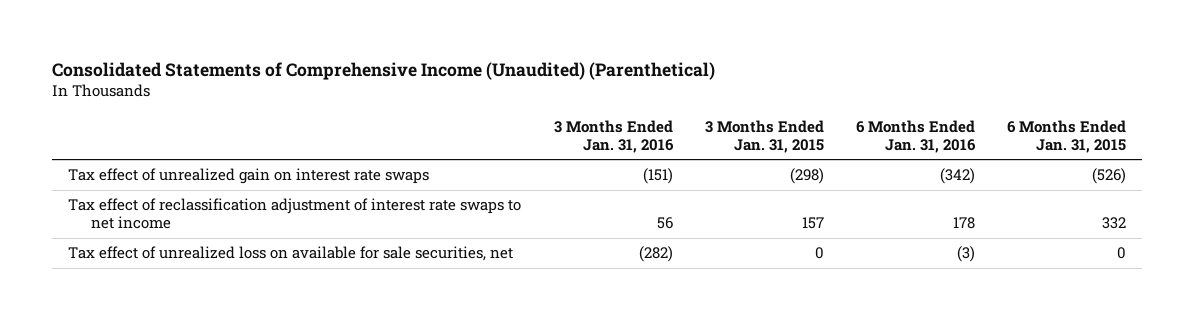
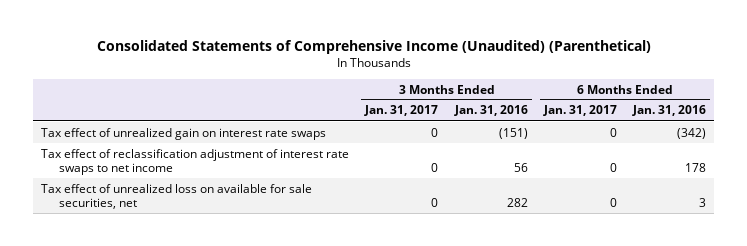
- | 3 Months Ended Jan. 31, 2016 | 3 Months Ended Jan. 31, 2015 | 6 Months Ended Jan. 31, 2016 | 6 Months Ended Jan. 31, 2015
+ | 3 Months Ended Jan. 31, 2017 | 3 Months Ended Jan. 31, 2016 | 6 Months Ended Jan. 31, 2017 | 6 Months Ended Jan. 31, 2016
- Tax effect of unrealized loss on available for sale securities, net | (282) | 0 | (3) | 0
+ Tax effect of unrealized loss on available for sale securities, net | 0 | 282 | 0 | 3

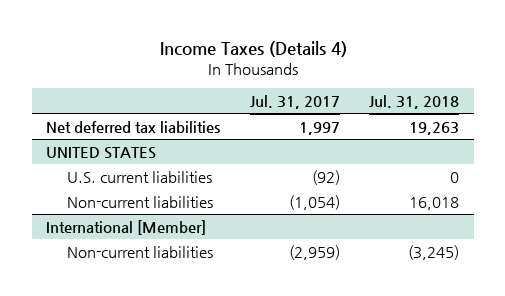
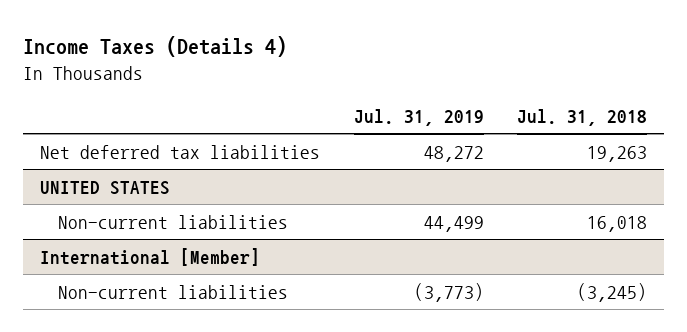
- | Jul. 31, 2017 | Jul. 31, 2018
+ | Jul. 31, 2019 | Jul. 31, 2018
@ UNITED STATES
- U.S. current liabilities | (92) | 0

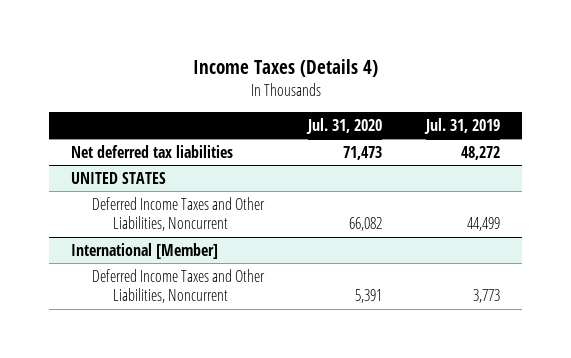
- | Jul. 31, 2019 | Jul. 31, 2018
+ | Jul. 31, 2020 | Jul. 31, 2019
@ UNITED STATES
- Non-current liabilities | 44,499 | 16,018
+ Deferred Income Taxes and Other Liabilities, Noncurrent | 66,082 | 44,499
@ International [Member]
- Non-current liabilities | (3,773) | (3,245)
+ Deferred Income Taxes and Other Liabilities, Noncurrent | 5,391 | 3,773

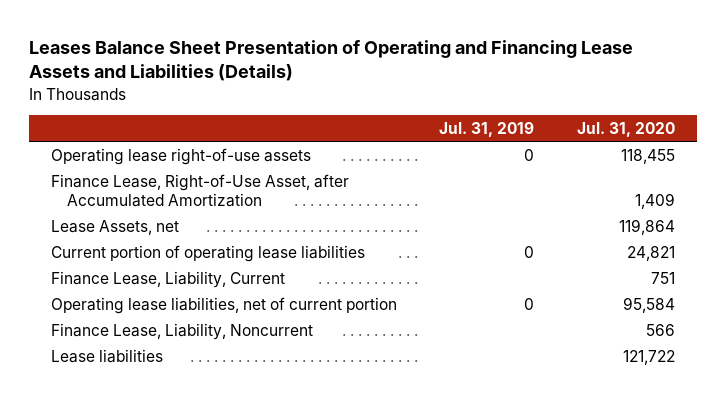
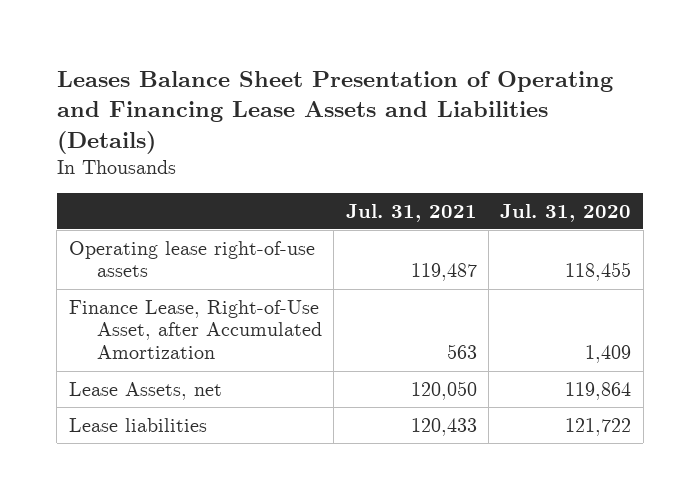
- | Jul. 31, 2019 | Jul. 31, 2020
+ | Jul. 31, 2021 | Jul. 31, 2020
- Current portion of operating lease liabilities | 0 | 24,821
- Finance Lease, Liability, Current | | 751
- Operating lease liabilities, net of current portion | 0 | 95,584
- Finance Lease, Liability, Noncurrent | | 566

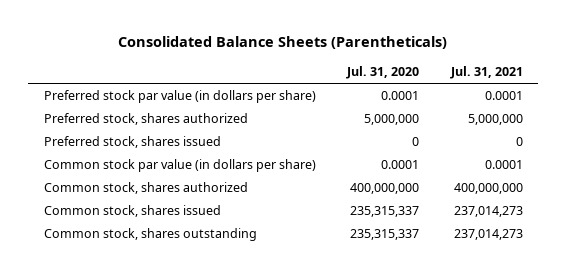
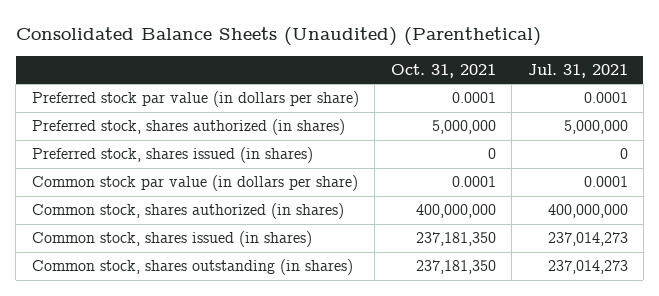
- Consolidated Balance Sheets (Parentheticals)
+ Consolidated Balance Sheets (Unaudited) (Parenthetical)
- | Jul. 31, 2020 | Jul. 31, 2021
+ | Oct. 31, 2021 | Jul. 31, 2021
- Preferred stock, shares authorized | 5,000,000 | 5,000,000
- Preferred stock, shares issued | 0 | 0
+ Preferred stock, shares authorized (in shares) | 5,000,000 | 5,000,000
+ Preferred stock, shares issued (in shares) | 0 | 0
- Common stock, shares authorized | 400,000,000 | 400,000,000
- Common stock, shares issued | 235,315,337 | 237,014,273
- Common stock, shares outstanding | 235,315,337 | 237,014,273
+ Common stock, shares authorized (in shares) | 400,000,000 | 400,000,000
+ Common stock, shares issued (in shares) | 237,181,350 | 237,014,273
+ Common stock, shares outstanding (in shares) | 237,181,350 | 237,014,273

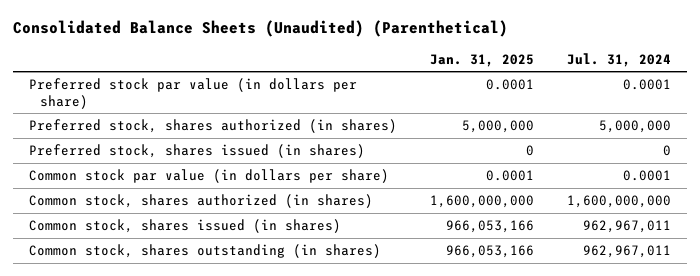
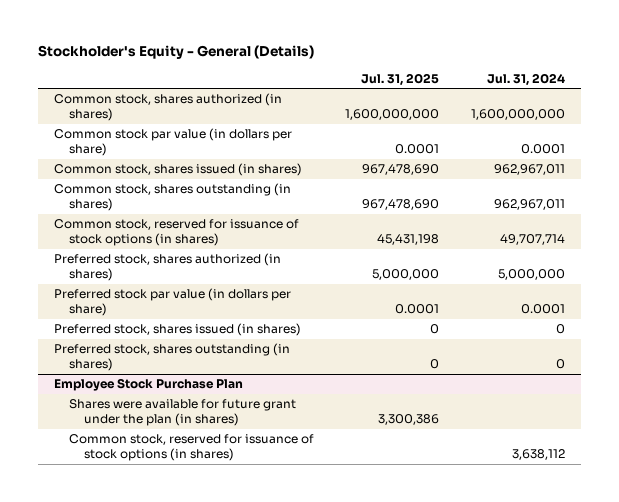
- Consolidated Balance Sheets (Unaudited) (Parenthetical)
+ Stockholder's Equity - General (Details)
- | Jan. 31, 2025 | Jul. 31, 2024
+ | Jul. 31, 2025 | Jul. 31, 2024
moved down: Common stock par value (in dollars per share) | 0.0001 | 0.0001
+ Common stock, reserved for issuance of stock options (in shares) | 45,431,198 | 49,707,714
moved down: Preferred stock, shares authorized (in shares) | 5,000,000 | 5,000,000
moved down: Preferred stock par value (in dollars per share) | 0.0001 | 0.0001
moved down: Preferred stock, shares issued (in shares) | 0 | 0
+ Preferred stock, shares outstanding (in shares) | 0 | 0
+ Employee Stock Purchase Plan
+ Shares were available for future grant under the plan (in shares) | 3,300,386 |
+ Common stock, reserved for issuance of stock options (in shares) | | 3,638,112

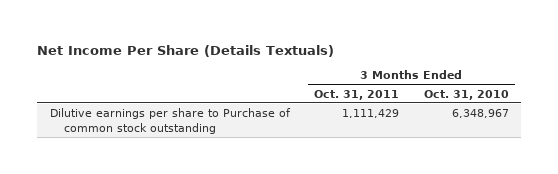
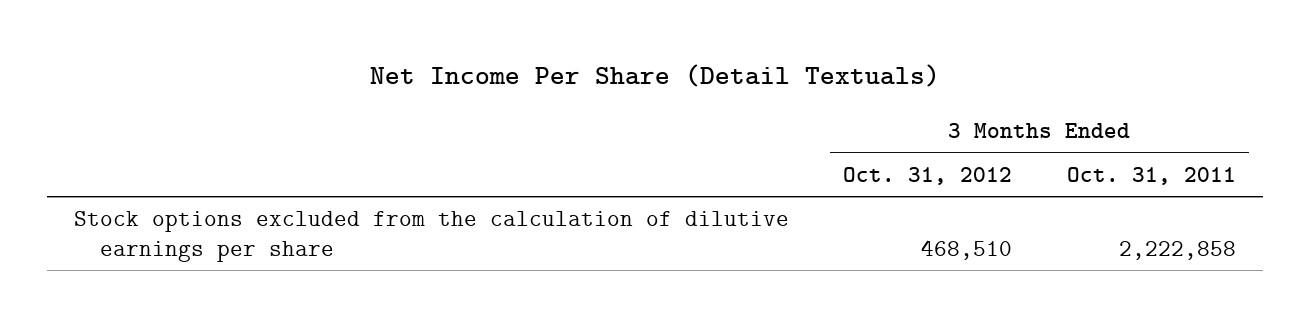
- Net Income Per Share (Details Textuals)
+ Net Income Per Share (Detail Textuals)
- | 3 Months Ended Oct. 31, 2011 | 3 Months Ended Oct. 31, 2010
+ | 3 Months Ended Oct. 31, 2012 | 3 Months Ended Oct. 31, 2011
- Dilutive earnings per share to Purchase of common stock outstanding | 1,111,429 | 6,348,967
+ Stock options excluded from the calculation of dilutive earnings per share | 468,510 | 2,222,858

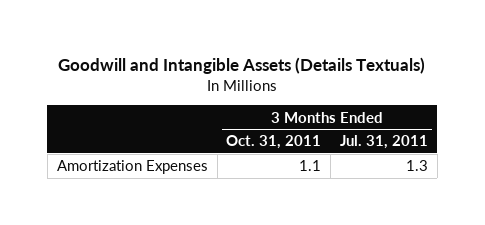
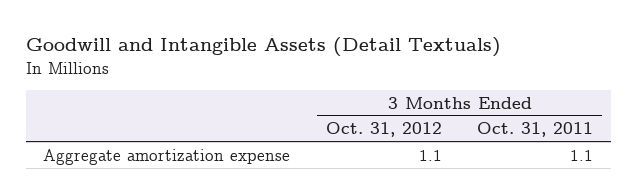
- Goodwill and Intangible Assets (Details Textuals)
+ Goodwill and Intangible Assets (Detail Textuals)
- | 3 Months Ended Oct. 31, 2011 | 3 Months Ended Jul. 31, 2011
+ | 3 Months Ended Oct. 31, 2012 | 3 Months Ended Oct. 31, 2011
- Amortization Expenses | 1.1 | 1.3
+ Aggregate amortization expense | 1.1 | 1.1

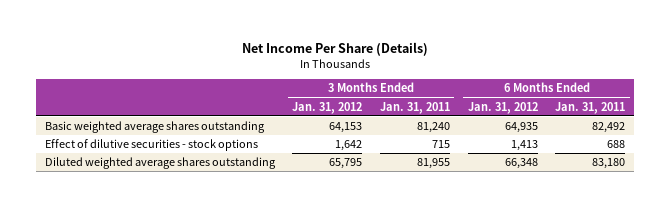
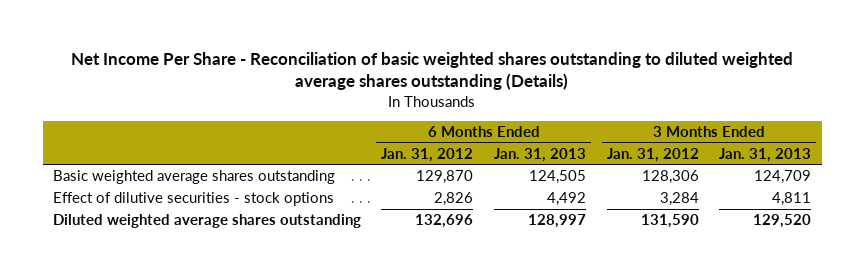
- Net Income Per Share (Details)
+ Net Income Per Share - Reconciliation of basic weighted shares outstanding to diluted weighted average shares outstanding (Details)
- | 3 Months Ended Jan. 31, 2012 | 3 Months Ended Jan. 31, 2011 | 6 Months Ended Jan. 31, 2012 | 6 Months Ended Jan. 31, 2011
+ | 6 Months Ended Jan. 31, 2012 | 6 Months Ended Jan. 31, 2013 | 3 Months Ended Jan. 31, 2012 | 3 Months Ended Jan. 31, 2013
- Basic weighted average shares outstanding | 64,153 | 81,240 | 64,935 | 82,492
- Effect of dilutive securities - stock options | 1,642 | 715 | 1,413 | 688
- Diluted weighted average shares outstanding | 65,795 | 81,955 | 66,348 | 83,180
+ Basic weighted average shares outstanding | 129,870 | 124,505 | 128,306 | 124,709
+ Effect of dilutive securities - stock options | 2,826 | 4,492 | 3,284 | 4,811
+ Diluted weighted average shares outstanding | 132,696 | 128,997 | 131,590 | 129,520

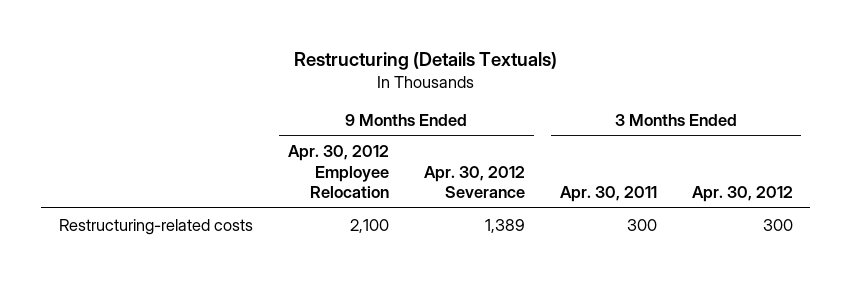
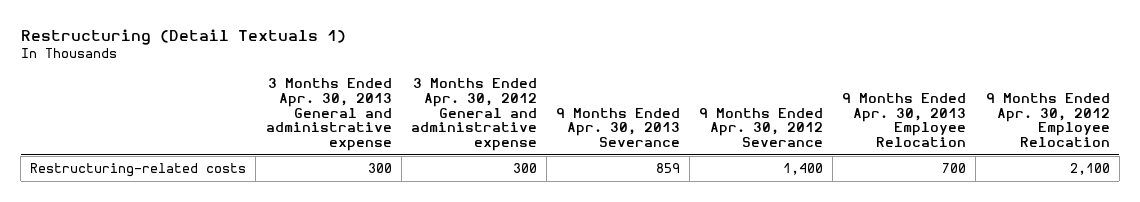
- Restructuring (Details Textuals)
+ Restructuring (Detail Textuals 1)
- | 9 Months Ended Apr. 30, 2012 Employee Relocation | 9 Months Ended Apr. 30, 2012 Severance | 3 Months Ended Apr. 30, 2011 | 3 Months Ended Apr. 30, 2012
+ | 3 Months Ended Apr. 30, 2013 General and administrative expense | 3 Months Ended Apr. 30, 2012 General and administrative expense | 9 Months Ended Apr. 30, 2013 Severance | 9 Months Ended Apr. 30, 2012 Severance | 9 Months Ended Apr. 30, 2013 Employee Relocation | 9 Months Ended Apr. 30, 2012 Employee Relocation
- Restructuring-related costs | 2,100 | 1,389 | 300 | 300
+ Restructuring-related costs | 300 | 300 | 859 | 1,400 | 700 | 2,100

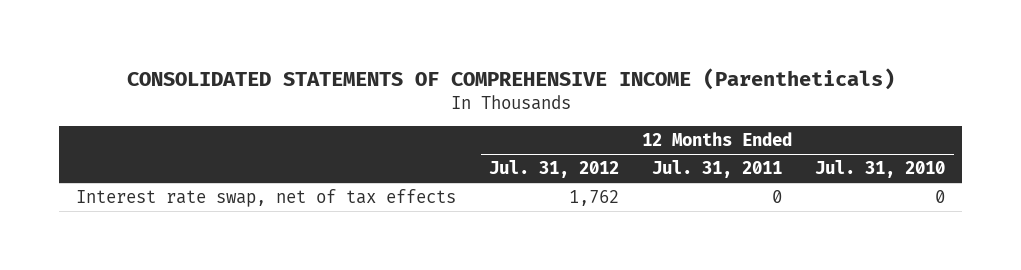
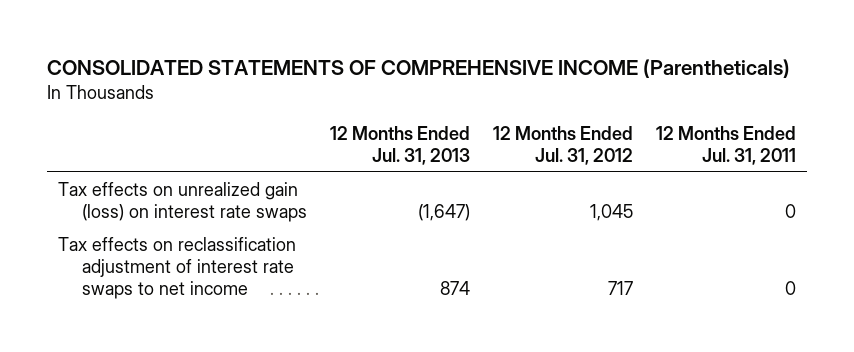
- | 12 Months Ended Jul. 31, 2012 | 12 Months Ended Jul. 31, 2011 | 12 Months Ended Jul. 31, 2010
+ | 12 Months Ended Jul. 31, 2013 | 12 Months Ended Jul. 31, 2012 | 12 Months Ended Jul. 31, 2011
- Interest rate swap, net of tax effects | 1,762 | 0 | 0
+ Tax effects on unrealized gain (loss) on interest rate swaps | (1,647) | 1,045 | 0
+ Tax effects on reclassification adjustment of interest rate swaps to net income | 874 | 717 | 0

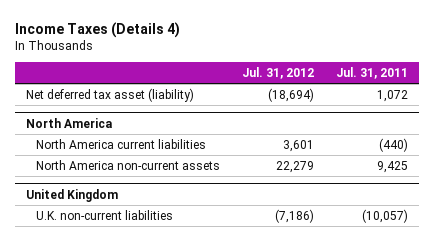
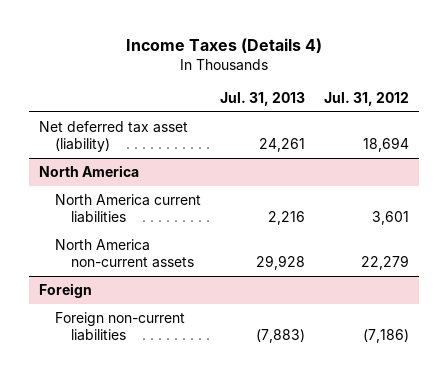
- | Jul. 31, 2012 | Jul. 31, 2011
+ | Jul. 31, 2013 | Jul. 31, 2012
- Net deferred tax asset (liability) | (18,694) | 1,072
+ Net deferred tax asset (liability) | 24,261 | 18,694
- United Kingdom
- U.K. non-current liabilities | (7,186) | (10,057)
+ Foreign
+ Foreign non-current liabilities | (7,883) | (7,186)

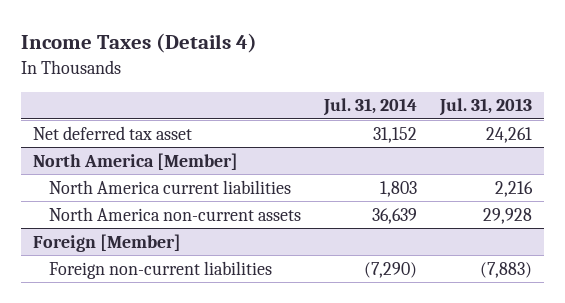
- | Jul. 31, 2013 | Jul. 31, 2012
+ | Jul. 31, 2014 | Jul. 31, 2013
- Net deferred tax asset (liability) | 24,261 | 18,694
- North America
+ Net deferred tax asset | 31,152 | 24,261
+ North America [Member]
- Foreign
+ Foreign [Member]

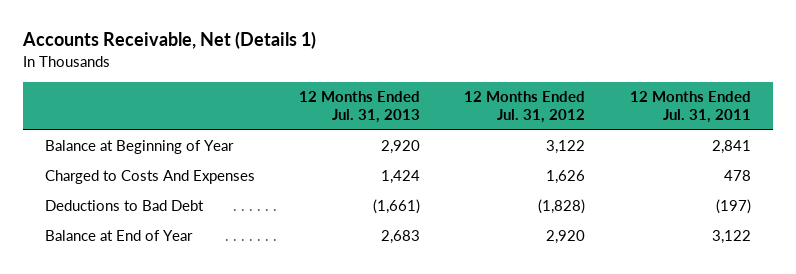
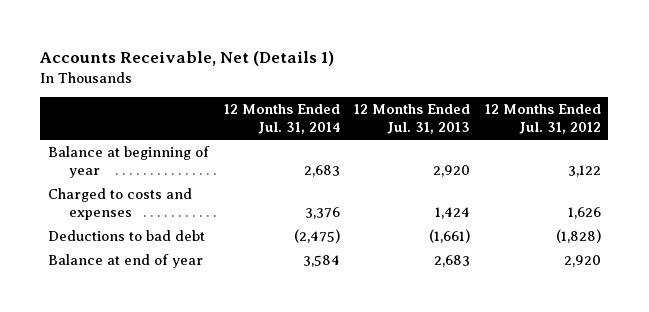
- | 12 Months Ended Jul. 31, 2013 | 12 Months Ended Jul. 31, 2012 | 12 Months Ended Jul. 31, 2011
+ | 12 Months Ended Jul. 31, 2014 | 12 Months Ended Jul. 31, 2013 | 12 Months Ended Jul. 31, 2012
- Balance at Beginning of Year | 2,920 | 3,122 | 2,841
- Charged to Costs And Expenses | 1,424 | 1,626 | 478
- Deductions to Bad Debt | (1,661) | (1,828) | (197)
- Balance at End of Year | 2,683 | 2,920 | 3,122
+ Balance at beginning of year | 2,683 | 2,920 | 3,122
+ Charged to costs and expenses | 3,376 | 1,424 | 1,626
+ Deductions to bad debt | (2,475) | (1,661) | (1,828)
+ Balance at end of year | 3,584 | 2,683 | 2,920

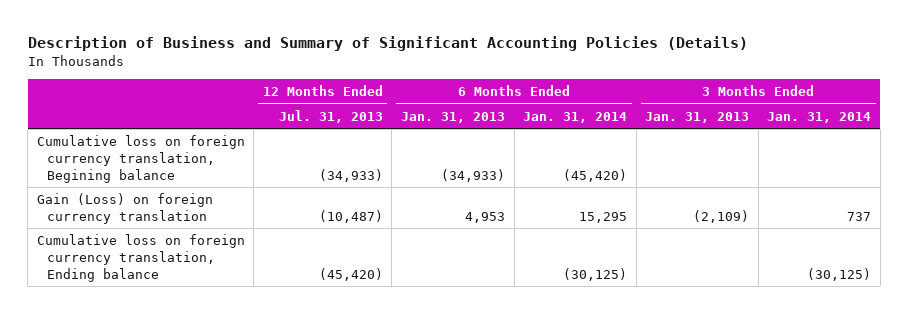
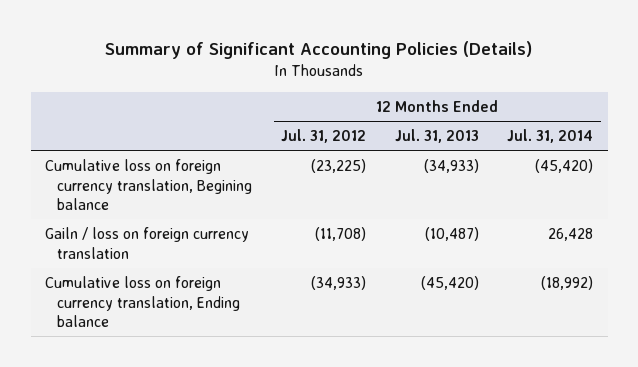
- Description of Business and Summary of Significant Accounting Policies (Details)
+ Summary of Significant Accounting Policies (Details)
- | 12 Months Ended Jul. 31, 2013 | 6 Months Ended Jan. 31, 2013 | 6 Months Ended Jan. 31, 2014 | 3 Months Ended Jan. 31, 2013 | 3 Months Ended Jan. 31, 2014
+ | 12 Months Ended Jul. 31, 2012 | 12 Months Ended Jul. 31, 2013 | 12 Months Ended Jul. 31, 2014
- Gain (Loss) on foreign currency translation | (10,487) | 4,953 | 15,295 | (2,109) | 737
+ Gailn / loss on foreign currency translation | (11,708) | (10,487) | 26,428

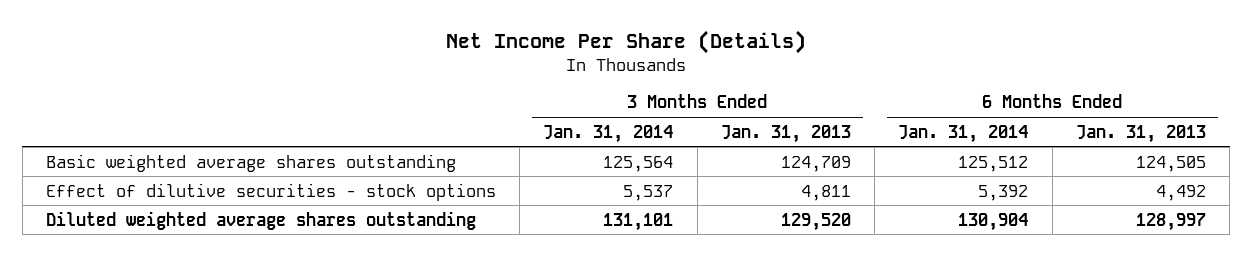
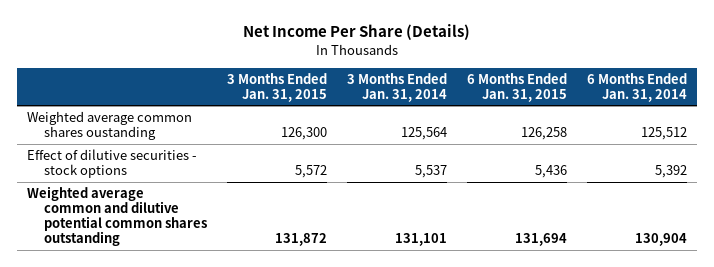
- | 3 Months Ended Jan. 31, 2014 | 3 Months Ended Jan. 31, 2013 | 6 Months Ended Jan. 31, 2014 | 6 Months Ended Jan. 31, 2013
+ | 3 Months Ended Jan. 31, 2015 | 3 Months Ended Jan. 31, 2014 | 6 Months Ended Jan. 31, 2015 | 6 Months Ended Jan. 31, 2014
- Basic weighted average shares outstanding | 125,564 | 124,709 | 125,512 | 124,505
+ Weighted average common shares oustanding | 126,300 | 125,564 | 126,258 | 125,512
- Diluted weighted average shares outstanding | 131,101 | 129,520 | 130,904 | 128,997
+ Weighted average common and dilutive potential common shares outstanding | 131,872 | 131,101 | 131,694 | 130,904

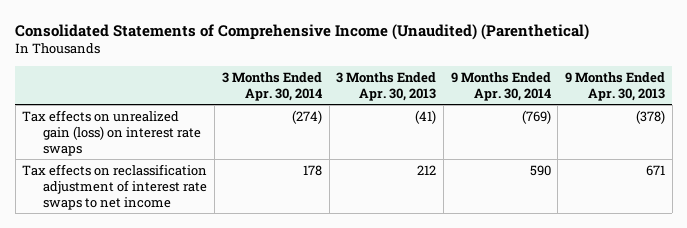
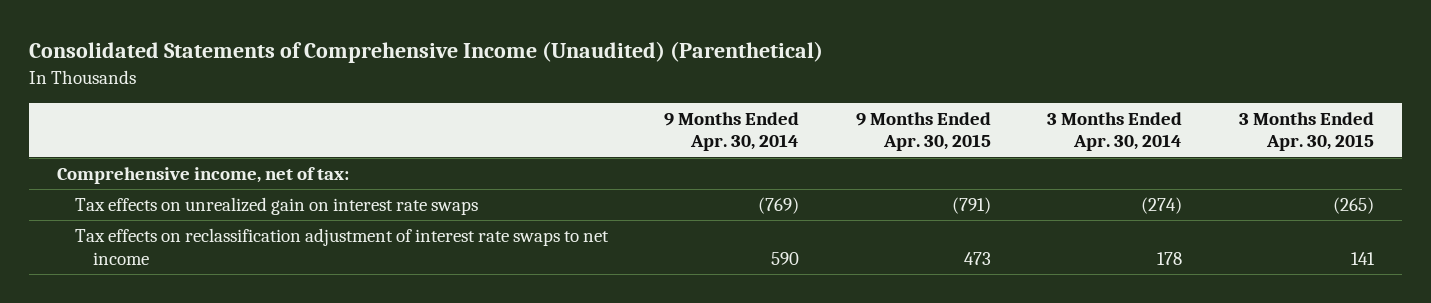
- | 3 Months Ended Apr. 30, 2014 | 3 Months Ended Apr. 30, 2013 | 9 Months Ended Apr. 30, 2014 | 9 Months Ended Apr. 30, 2013
+ | 9 Months Ended Apr. 30, 2014 | 9 Months Ended Apr. 30, 2015 | 3 Months Ended Apr. 30, 2014 | 3 Months Ended Apr. 30, 2015
- Tax effects on unrealized gain (loss) on interest rate swaps | (274) | (41) | (769) | (378)
+ Comprehensive income, net of tax:
+ Tax effects on unrealized gain on interest rate swaps | (769) | (791) | (274) | (265)

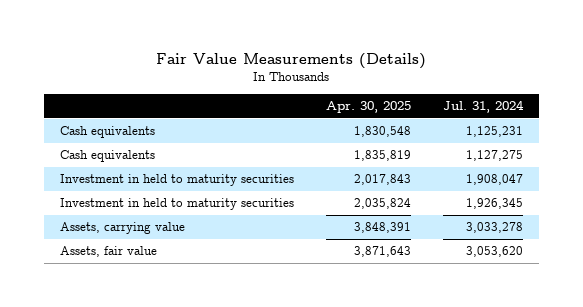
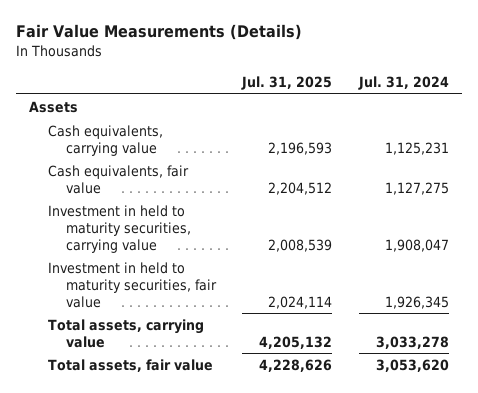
- | Apr. 30, 2025 | Jul. 31, 2024
+ | Jul. 31, 2025 | Jul. 31, 2024
- Cash equivalents | 1,830,548 | 1,125,231
- Cash equivalents | 1,835,819 | 1,127,275
- Investment in held to maturity securities | 2,017,843 | 1,908,047
- Investment in held to maturity securities | 2,035,824 | 1,926,345
- Assets, carrying value | 3,848,391 | 3,033,278
- Assets, fair value | 3,871,643 | 3,053,620
+ Assets
+ Cash equivalents, carrying value | 2,196,593 | 1,125,231
+ Cash equivalents, fair value | 2,204,512 | 1,127,275
+ Investment in held to maturity securities, carrying value | 2,008,539 | 1,908,047
+ Investment in held to maturity securities, fair value | 2,024,114 | 1,926,345
+ Total assets, carrying value | 4,205,132 | 3,033,278
+ Total assets, fair value | 4,228,626 | 3,053,620

